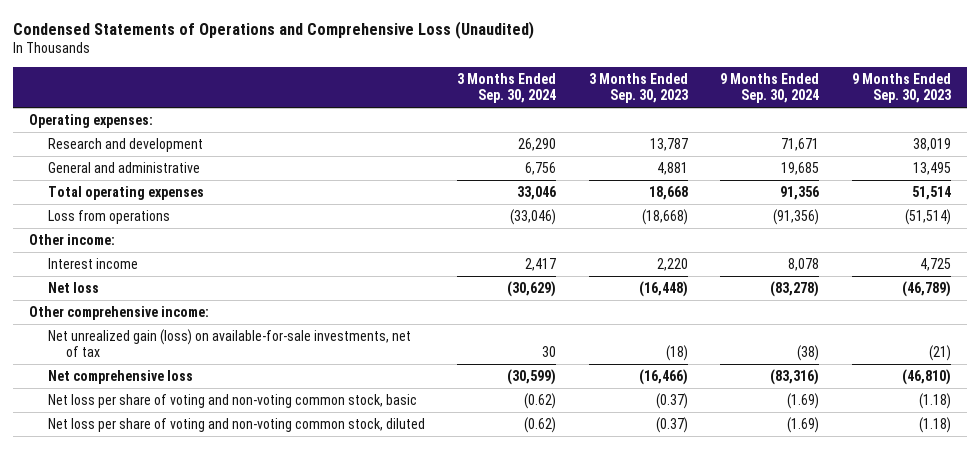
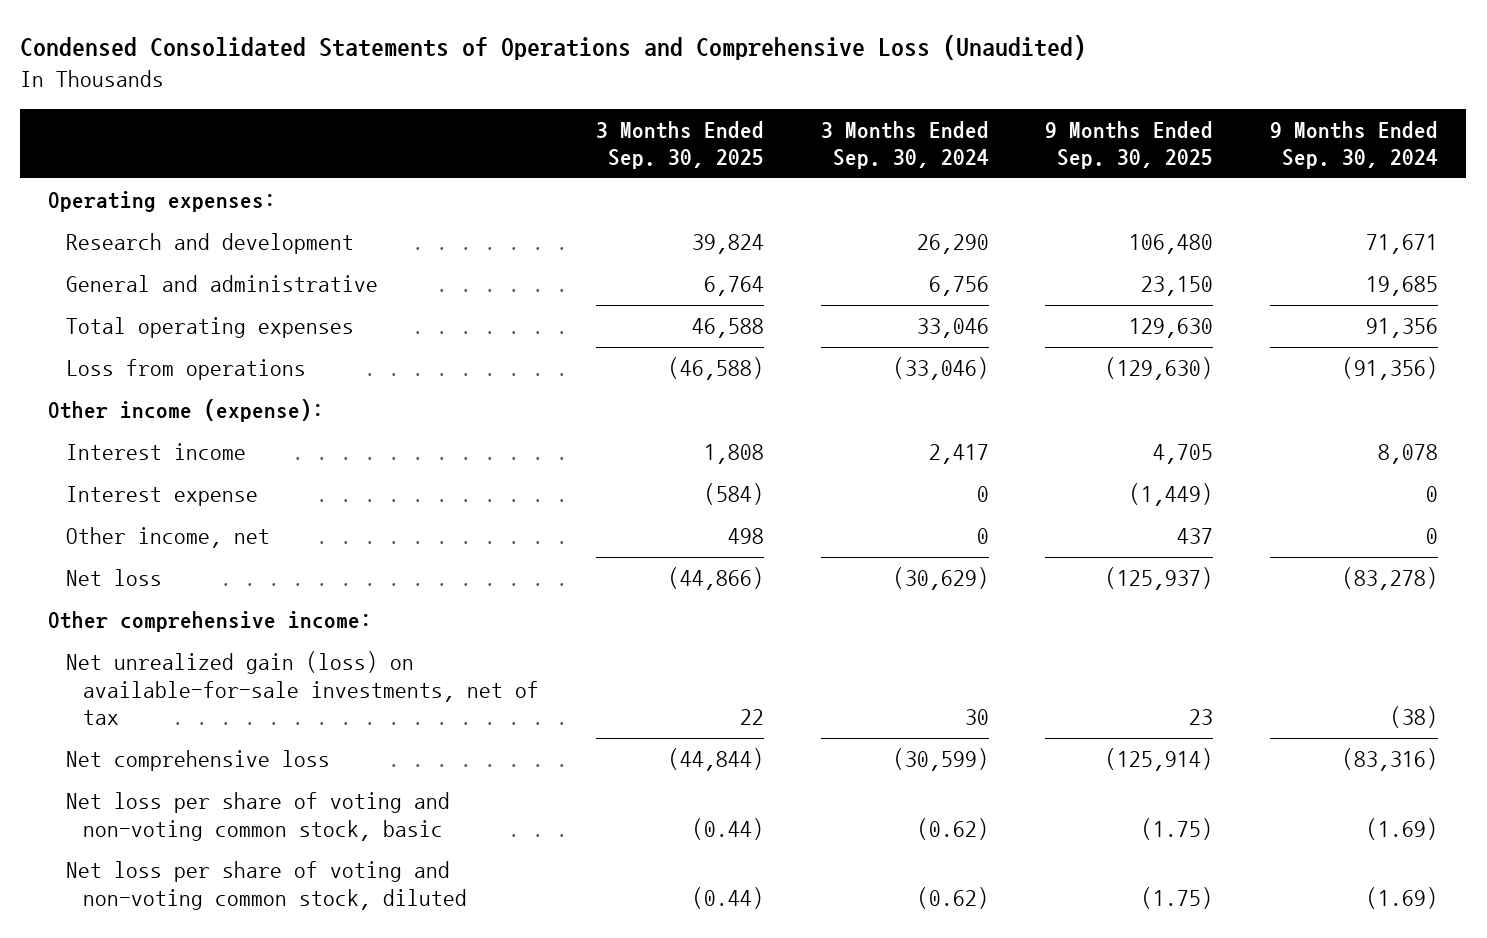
- Condensed Statements of Operations and Comprehensive Loss (Unaudited)
+ Condensed Consolidated Statements of Operations and Comprehensive Loss (Unaudited)
- | 3 Months Ended Sep. 30, 2024 | 3 Months Ended Sep. 30, 2023 | 9 Months Ended Sep. 30, 2024 | 9 Months Ended Sep. 30, 2023
+ | 3 Months Ended Sep. 30, 2025 | 3 Months Ended Sep. 30, 2024 | 9 Months Ended Sep. 30, 2025 | 9 Months Ended Sep. 30, 2024
- Other income:
+ Other income (expense):
+ Interest expense | (584) | 0 | (1,449) | 0
+ Other income, net | 498 | 0 | 437 | 0

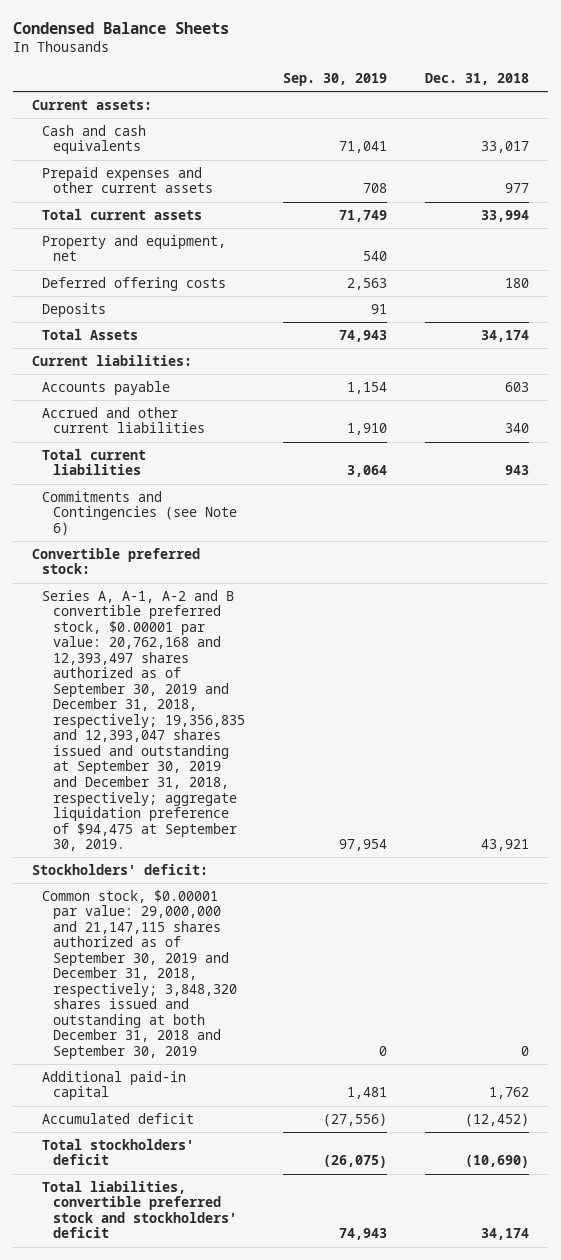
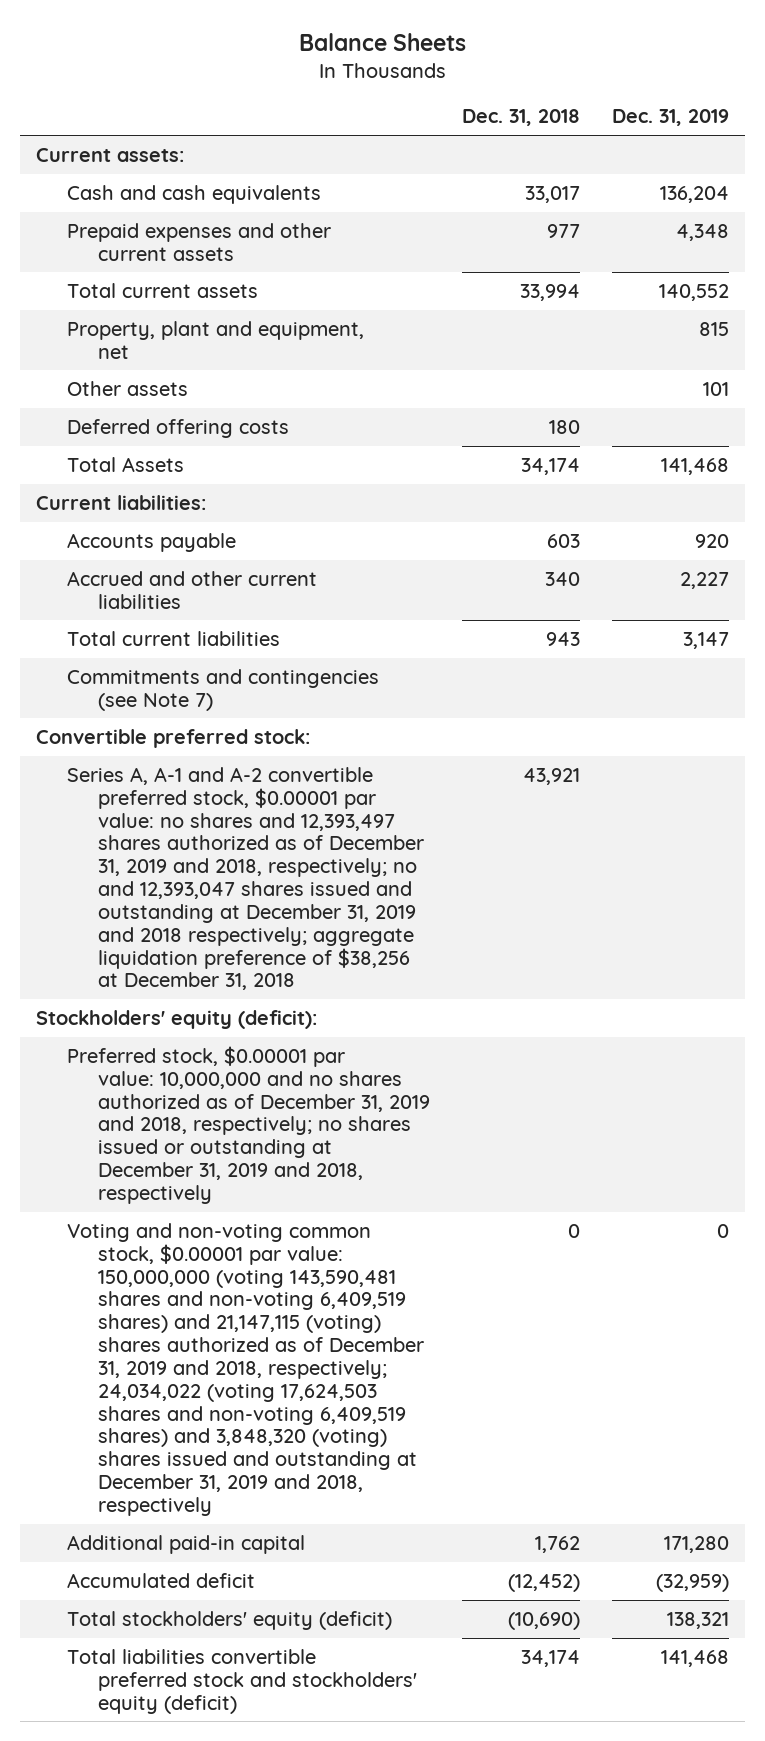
- Condensed Balance Sheets
+ Balance Sheets
- | Sep. 30, 2019 | Dec. 31, 2018
+ | Dec. 31, 2018 | Dec. 31, 2019
- Property and equipment, net | 540 |
+ Property, plant and equipment, net | | 815
+ Other assets | | 101
- Deposits | 91 |
- Commitments and Contingencies (see Note 6)
+ Commitments and contingencies (see Note 7)
- Series A, A-1, A-2 and B convertible preferred stock, $0.00001 par value: 20,762,168 and 12,393,497 shares authorized as of September 30, 2019 and December 31, 2018, respectively; 19,356,835 and 12,393,047 shares issued and outstanding at September 30, 2019 and December 31, 2018, respectively; aggregate liquidation preference of $94,475 at September 30, 2019. | 97,954 | 43,921
- Stockholders' deficit:
- Common stock, $0.00001 par value: 29,000,000 and 21,147,115 shares authorized as of September 30, 2019 and December 31, 2018, respectively; 3,848,320 shares issued and outstanding at both December 31, 2018 and September 30, 2019 | 0 | 0
+ Series A, A-1 and A-2 convertible preferred stock, $0.00001 par value: no shares and 12,393,497 shares authorized as of December 31, 2019 and 2018, respectively; no and 12,393,047 shares issued and outstanding at December 31, 2019 and 2018 respectively; aggregate liquidation preference of $38,256 at December 31, 2018 | 43,921 |
+ Stockholders' equity (deficit):
+ Preferred stock, $0.00001 par value: 10,000,000 and no shares authorized as of December 31, 2019 and 2018, respectively; no shares issued or outstanding at December 31, 2019 and 2018, respectively
+ Voting and non-voting common stock, $0.00001 par value: 150,000,000 (voting 143,590,481 shares and non-voting 6,409,519 shares) and 21,147,115 (voting) shares authorized as of December 31, 2019 and 2018, respectively; 24,034,022 (voting 17,624,503 shares and non-voting 6,409,519 shares) and 3,848,320 (voting) shares issued and outstanding at December 31, 2019 and 2018, respectively | 0 | 0
- Total stockholders' deficit | (26,075) | (10,690)
- Total liabilities, convertible preferred stock and stockholders' deficit | 74,943 | 34,174
+ Total stockholders' equity (deficit) | (10,690) | 138,321
+ Total liabilities convertible preferred stock and stockholders' equity (deficit) | 34,174 | 141,468

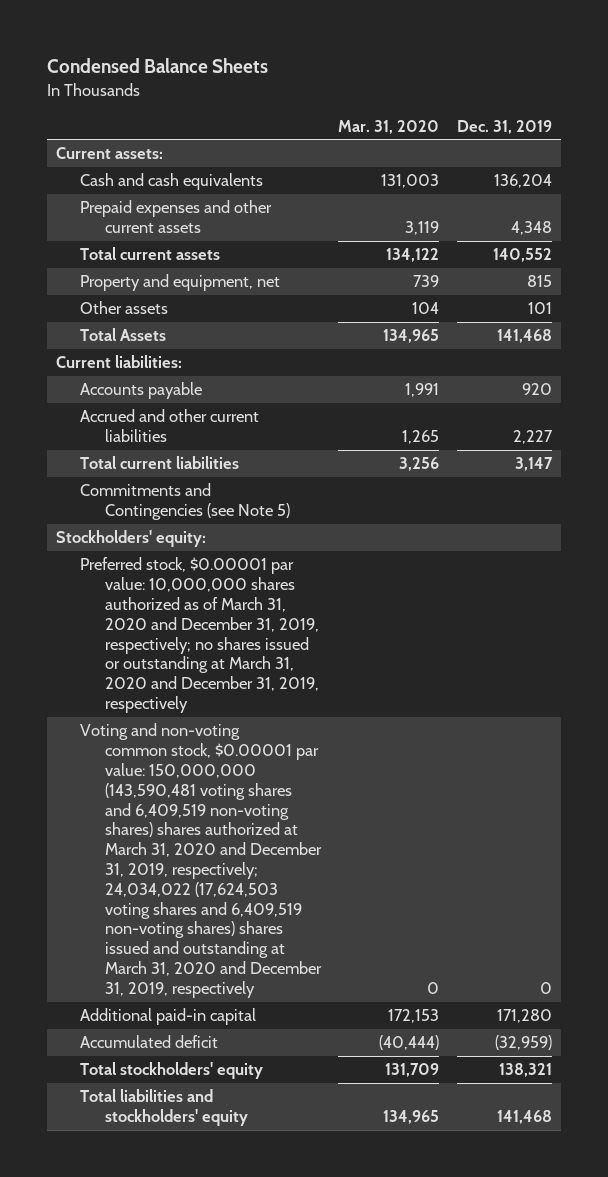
- Balance Sheets
+ Condensed Balance Sheets
- | Dec. 31, 2018 | Dec. 31, 2019
+ | Mar. 31, 2020 | Dec. 31, 2019
- Property, plant and equipment, net | | 815
+ Property and equipment, net | 739 | 815
- Deferred offering costs | 180 |
- Commitments and contingencies (see Note 7)
- Convertible preferred stock:
- Series A, A-1 and A-2 convertible preferred stock, $0.00001 par value: no shares and 12,393,497 shares authorized as of December 31, 2019 and 2018, respectively; no and 12,393,047 shares issued and outstanding at December 31, 2019 and 2018 respectively; aggregate liquidation preference of $38,256 at December 31, 2018 | 43,921 |
- Stockholders' equity (deficit):
- Preferred stock, $0.00001 par value: 10,000,000 and no shares authorized as of December 31, 2019 and 2018, respectively; no shares issued or outstanding at December 31, 2019 and 2018, respectively
- Voting and non-voting common stock, $0.00001 par value: 150,000,000 (voting 143,590,481 shares and non-voting 6,409,519 shares) and 21,147,115 (voting) shares authorized as of December 31, 2019 and 2018, respectively; 24,034,022 (voting 17,624,503 shares and non-voting 6,409,519 shares) and 3,848,320 (voting) shares issued and outstanding at December 31, 2019 and 2018, respectively | 0 | 0
+ Commitments and Contingencies (see Note 5)
+ Stockholders' equity:
+ Preferred stock, $0.00001 par value: 10,000,000 shares authorized as of March 31, 2020 and December 31, 2019, respectively; no shares issued or outstanding at March 31, 2020 and December 31, 2019, respectively
+ Voting and non-voting common stock, $0.00001 par value: 150,000,000 (143,590,481 voting shares and 6,409,519 non-voting shares) shares authorized at March 31, 2020 and December 31, 2019, respectively; 24,034,022 (17,624,503 voting shares and 6,409,519 non-voting shares) shares issued and outstanding at March 31, 2020 and December 31, 2019, respectively | 0 | 0
- Total stockholders' equity (deficit) | (10,690) | 138,321
- Total liabilities convertible preferred stock and stockholders' equity (deficit) | 34,174 | 141,468
+ Total stockholders' equity | 131,709 | 138,321
+ Total liabilities and stockholders' equity | 134,965 | 141,468

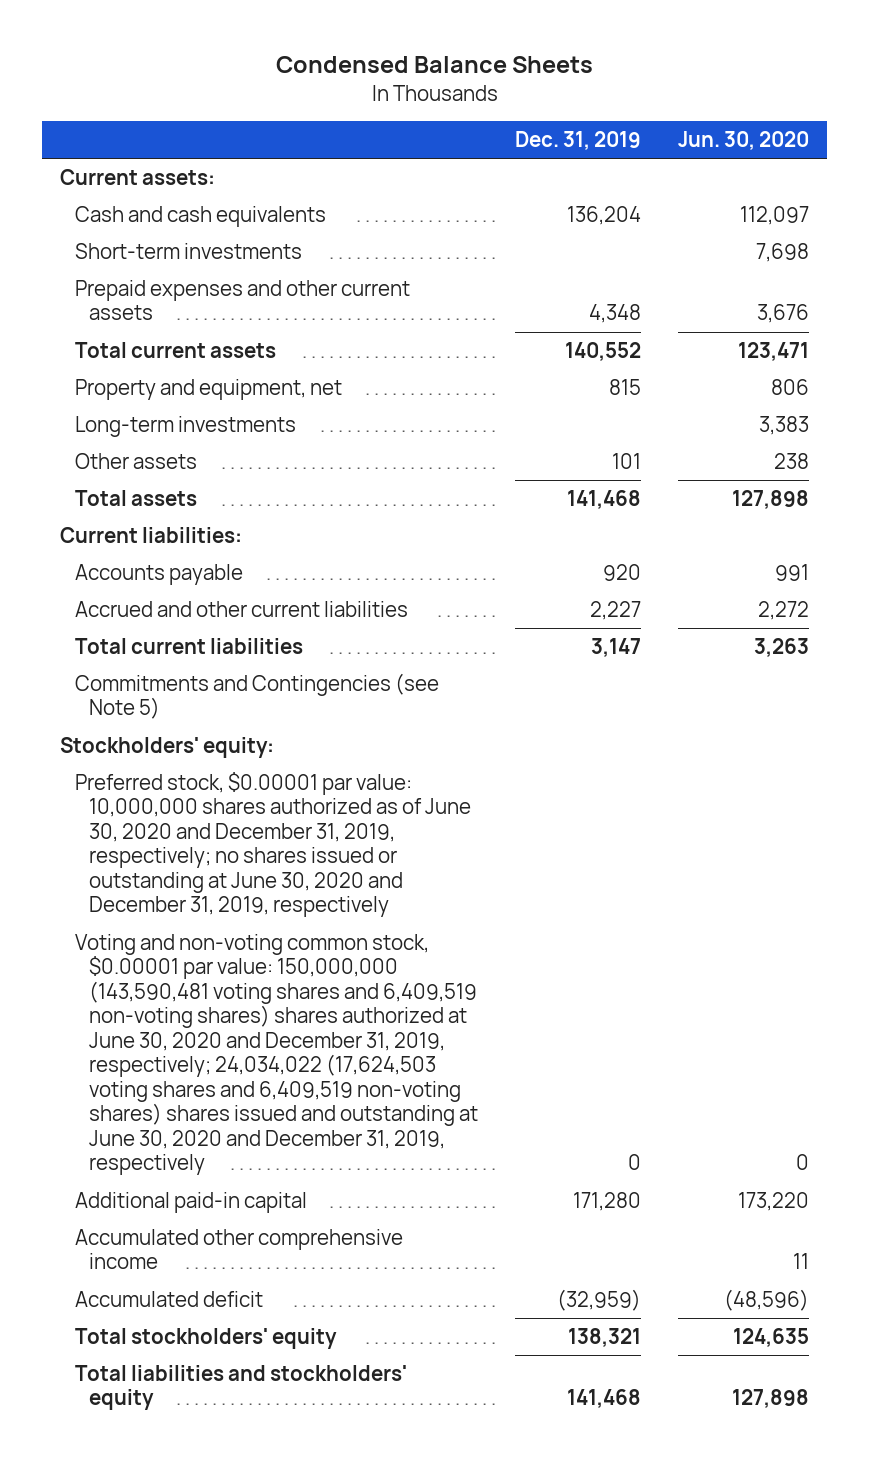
- | Mar. 31, 2020 | Dec. 31, 2019
+ | Dec. 31, 2019 | Jun. 30, 2020
+ Short-term investments | | 7,698
+ Long-term investments | | 3,383
- Total Assets | 134,965 | 141,468
+ Total assets | 141,468 | 127,898
- Preferred stock, $0.00001 par value: 10,000,000 shares authorized as of March 31, 2020 and December 31, 2019, respectively; no shares issued or outstanding at March 31, 2020 and December 31, 2019, respectively
- Voting and non-voting common stock, $0.00001 par value: 150,000,000 (143,590,481 voting shares and 6,409,519 non-voting shares) shares authorized at March 31, 2020 and December 31, 2019, respectively; 24,034,022 (17,624,503 voting shares and 6,409,519 non-voting shares) shares issued and outstanding at March 31, 2020 and December 31, 2019, respectively | 0 | 0
+ Preferred stock, $0.00001 par value: 10,000,000 shares authorized as of June 30, 2020 and December 31, 2019, respectively; no shares issued or outstanding at June 30, 2020 and December 31, 2019, respectively
+ Voting and non-voting common stock, $0.00001 par value: 150,000,000 (143,590,481 voting shares and 6,409,519 non-voting shares) shares authorized at June 30, 2020 and December 31, 2019, respectively; 24,034,022 (17,624,503 voting shares and 6,409,519 non-voting shares) shares issued and outstanding at June 30, 2020 and December 31, 2019, respectively | 0 | 0
+ Accumulated other comprehensive income | | 11

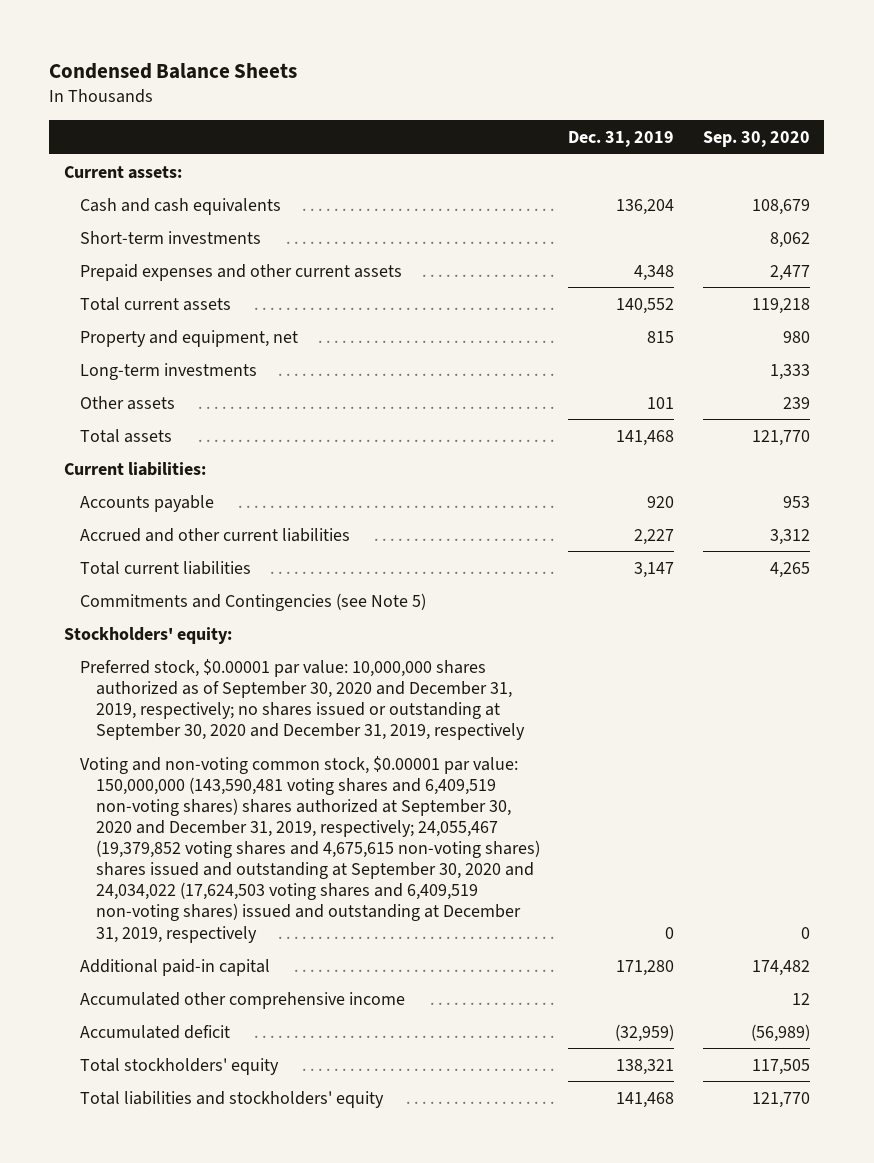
- | Dec. 31, 2019 | Jun. 30, 2020
+ | Dec. 31, 2019 | Sep. 30, 2020
- Preferred stock, $0.00001 par value: 10,000,000 shares authorized as of June 30, 2020 and December 31, 2019, respectively; no shares issued or outstanding at June 30, 2020 and December 31, 2019, respectively
- Voting and non-voting common stock, $0.00001 par value: 150,000,000 (143,590,481 voting shares and 6,409,519 non-voting shares) shares authorized at June 30, 2020 and December 31, 2019, respectively; 24,034,022 (17,624,503 voting shares and 6,409,519 non-voting shares) shares issued and outstanding at June 30, 2020 and December 31, 2019, respectively | 0 | 0
+ Preferred stock, $0.00001 par value: 10,000,000 shares authorized as of September 30, 2020 and December 31, 2019, respectively; no shares issued or outstanding at September 30, 2020 and December 31, 2019, respectively
+ Voting and non-voting common stock, $0.00001 par value: 150,000,000 (143,590,481 voting shares and 6,409,519 non-voting shares) shares authorized at September 30, 2020 and December 31, 2019, respectively; 24,055,467 (19,379,852 voting shares and 4,675,615 non-voting shares) shares issued and outstanding at September 30, 2020 and 24,034,022 (17,624,503 voting shares and 6,409,519 non-voting shares) issued and outstanding at December 31, 2019, respectively | 0 | 0

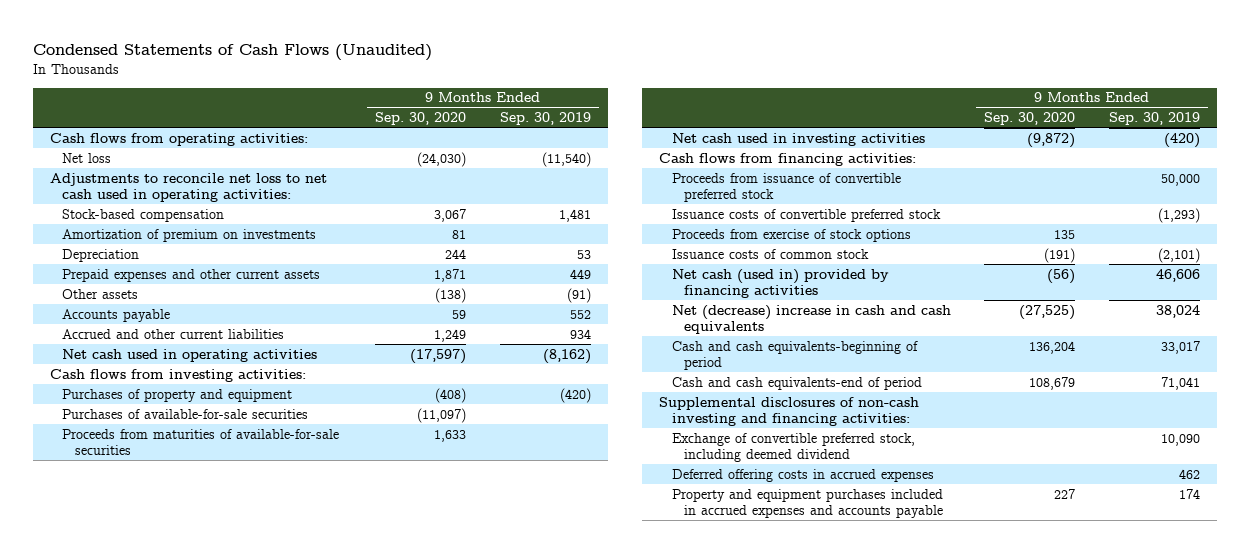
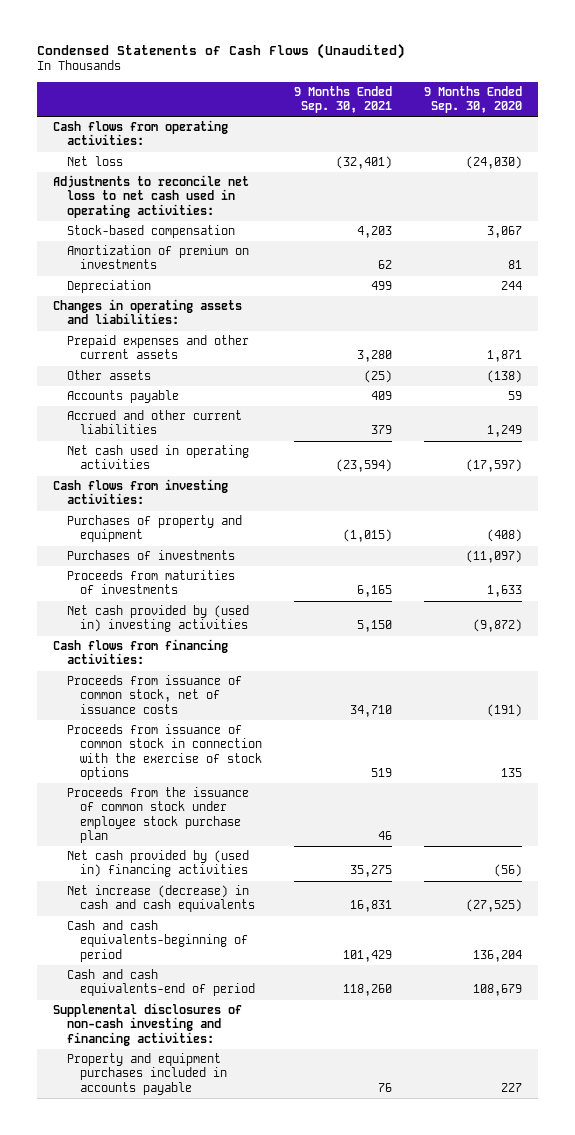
- | 9 Months Ended Sep. 30, 2020 | 9 Months Ended Sep. 30, 2019
+ | 9 Months Ended Sep. 30, 2021 | 9 Months Ended Sep. 30, 2020
+ Changes in operating assets and liabilities:
- Purchases of available-for-sale securities | (11,097) |
- Proceeds from maturities of available-for-sale securities | 1,633 |
- Net cash used in investing activities | (9,872) | (420)
+ Purchases of investments | | (11,097)
+ Proceeds from maturities of investments | 6,165 | 1,633
+ Net cash provided by (used in) investing activities | 5,150 | (9,872)
- Proceeds from issuance of convertible preferred stock | | 50,000
- Issuance costs of convertible preferred stock | | (1,293)
- Proceeds from exercise of stock options | 135 |
- Issuance costs of common stock | (191) | (2,101)
- Net cash (used in) provided by financing activities | (56) | 46,606
- Net (decrease) increase in cash and cash equivalents | (27,525) | 38,024
+ Proceeds from issuance of common stock, net of issuance costs | 34,710 | (191)
+ Proceeds from issuance of common stock in connection with the exercise of stock options | 519 | 135
+ Proceeds from the issuance of common stock under employee stock purchase plan | 46 |
+ Net cash provided by (used in) financing activities | 35,275 | (56)
+ Net increase (decrease) in cash and cash equivalents | 16,831 | (27,525)
- Exchange of convertible preferred stock, including deemed dividend | | 10,090
- Deferred offering costs in accrued expenses | | 462
- Property and equipment purchases included in accrued expenses and accounts payable | 227 | 174
+ Property and equipment purchases included in accounts payable | 76 | 227

